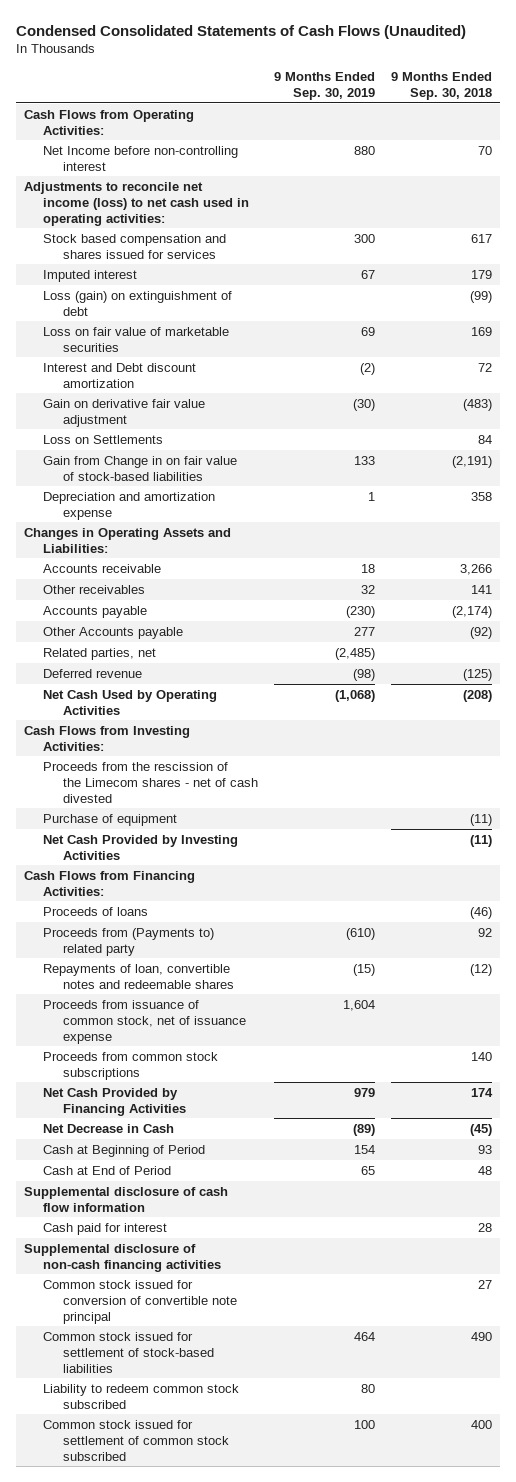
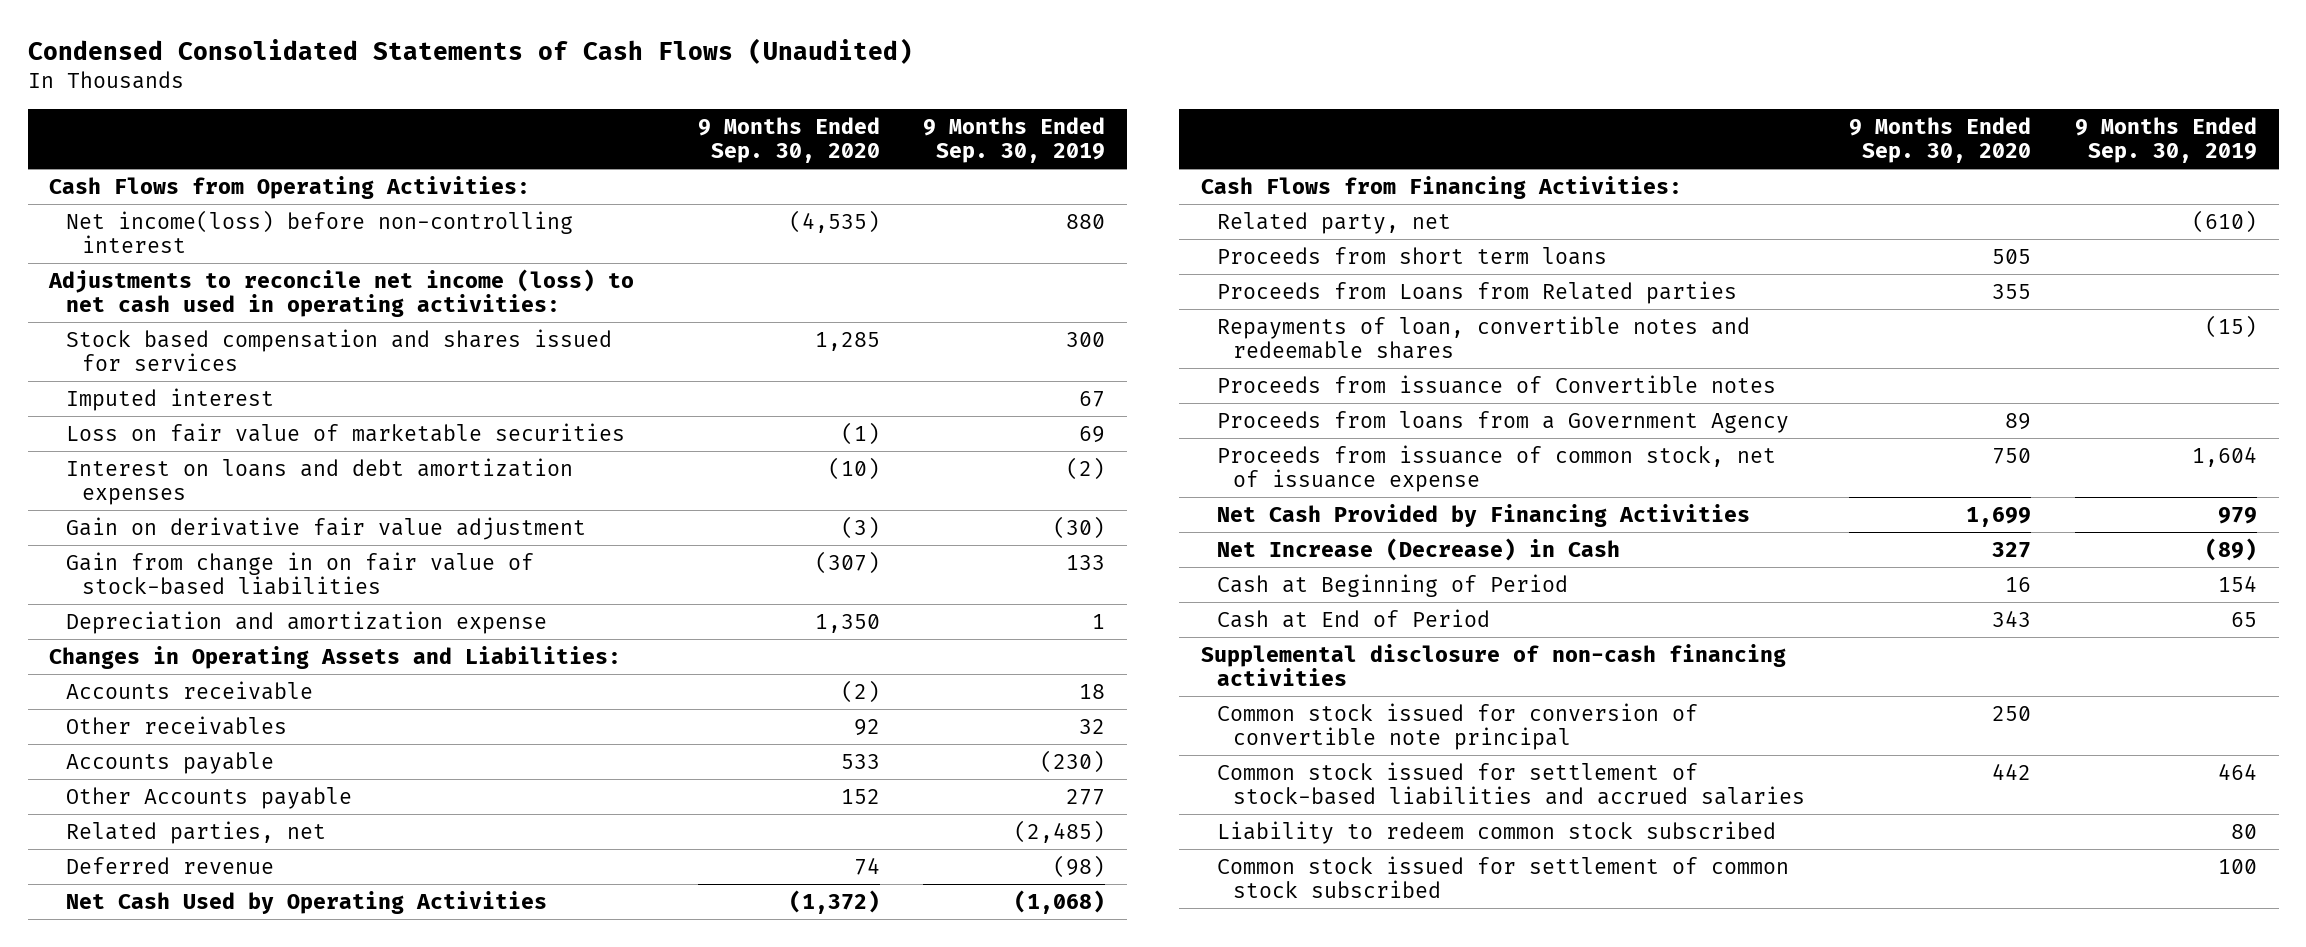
- | 9 Months Ended Sep. 30, 2019 | 9 Months Ended Sep. 30, 2018
+ | 9 Months Ended Sep. 30, 2020 | 9 Months Ended Sep. 30, 2019
- Net Income before non-controlling interest | 880 | 70
+ Net income(loss) before non-controlling interest | (4,535) | 880
- Loss (gain) on extinguishment of debt | | (99)
- Interest and Debt discount amortization | (2) | 72
+ Interest on loans and debt amortization expenses | (10) | (2)
- Loss on Settlements | | 84
- Gain from Change in on fair value of stock-based liabilities | 133 | (2,191)
+ Gain from change in on fair value of stock-based liabilities | (307) | 133
- Cash Flows from Investing Activities:
- Proceeds from the rescission of the Limecom shares - net of cash divested
- Purchase of equipment | | (11)
- Net Cash Provided by Investing Activities | | (11)
- Proceeds of loans | | (46)
- Proceeds from (Payments to) related party | (610) | 92
+ Related party, net | | (610)
+ Proceeds from short term loans | 505 |
+ Proceeds from Loans from Related parties | 355 |
+ Proceeds from issuance of Convertible notes
+ Proceeds from loans from a Government Agency | 89 |
- Proceeds from common stock subscriptions | | 140
- Net Decrease in Cash | (89) | (45)
+ Net Increase (Decrease) in Cash | 327 | (89)
- Supplemental disclosure of cash flow information
- Cash paid for interest | | 28
- Common stock issued for settlement of stock-based liabilities | 464 | 490
+ Common stock issued for settlement of stock-based liabilities and accrued salaries | 442 | 464

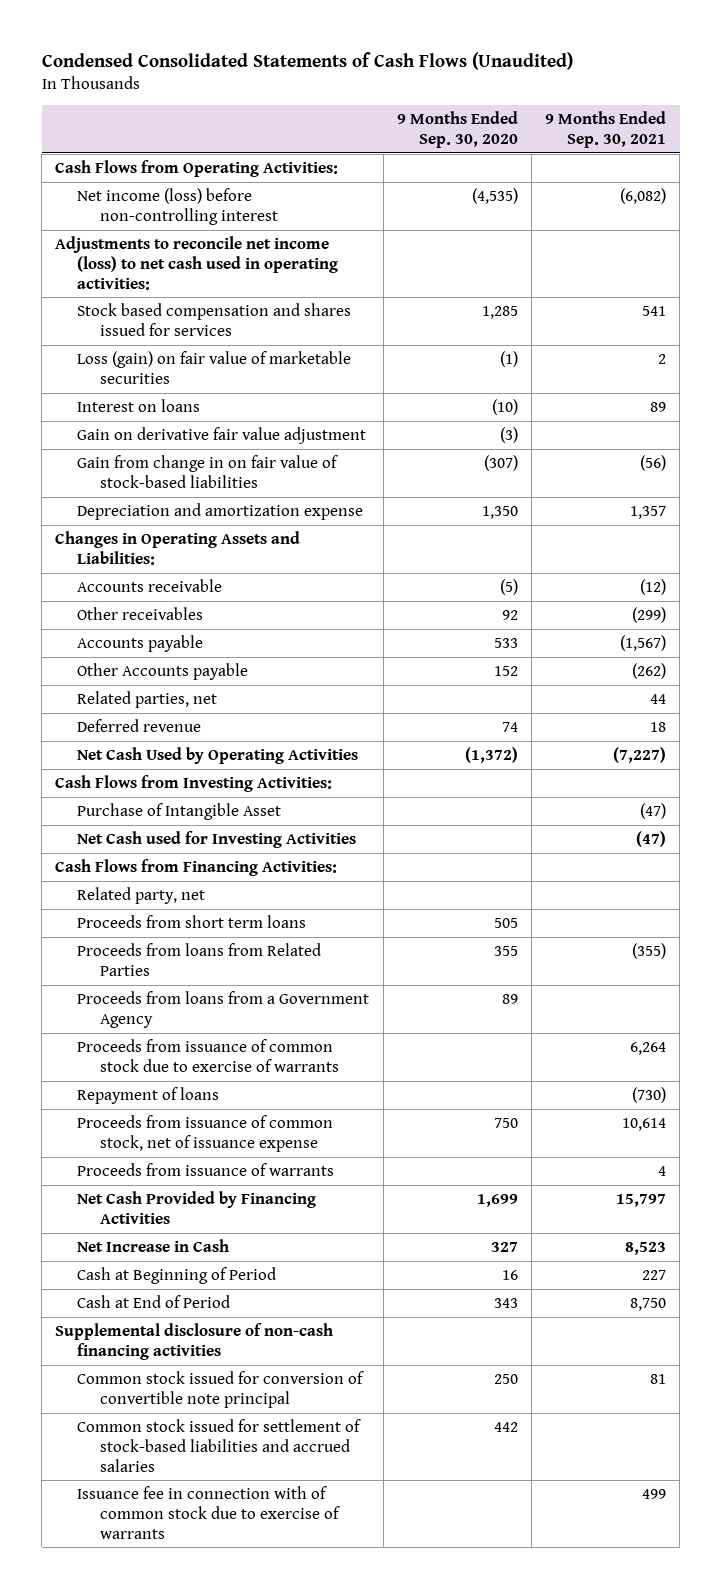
- | 9 Months Ended Sep. 30, 2020 | 9 Months Ended Sep. 30, 2019
+ | 9 Months Ended Sep. 30, 2020 | 9 Months Ended Sep. 30, 2021
- Net income(loss) before non-controlling interest | (4,535) | 880
+ Net income (loss) before non-controlling interest | (4,535) | (6,082)
- Imputed interest | | 67
- Loss on fair value of marketable securities | (1) | 69
- Interest on loans and debt amortization expenses | (10) | (2)
+ Loss (gain) on fair value of marketable securities | (1) | 2
+ Interest on loans | (10) | 89
- Accounts receivable | (2) | 18
+ Accounts receivable | (5) | (12)
+ Cash Flows from Investing Activities:
+ Purchase of Intangible Asset | | (47)
+ Net Cash used for Investing Activities | | (47)
- Proceeds from Loans from Related parties | 355 |
- Repayments of loan, convertible notes and redeemable shares | | (15)
- Proceeds from issuance of Convertible notes
+ Proceeds from loans from Related Parties | 355 | (355)
+ Proceeds from issuance of common stock due to exercise of warrants | | 6,264
+ Repayment of loans | | (730)
+ Proceeds from issuance of warrants | | 4
- Net Increase (Decrease) in Cash | 327 | (89)
+ Net Increase in Cash | 327 | 8,523
- Liability to redeem common stock subscribed | | 80
- Common stock issued for settlement of common stock subscribed | | 100
+ Issuance fee in connection with of common stock due to exercise of warrants | | 499

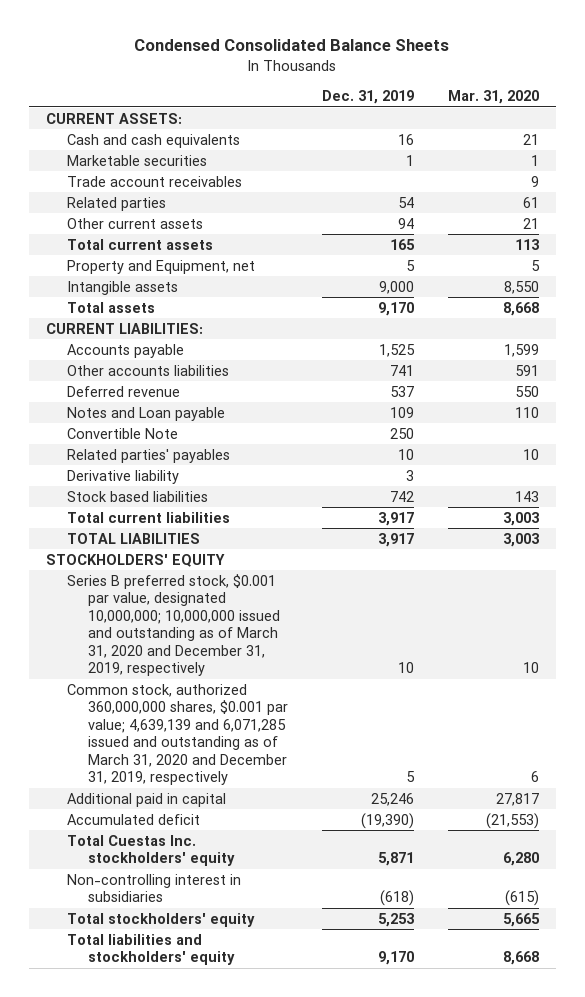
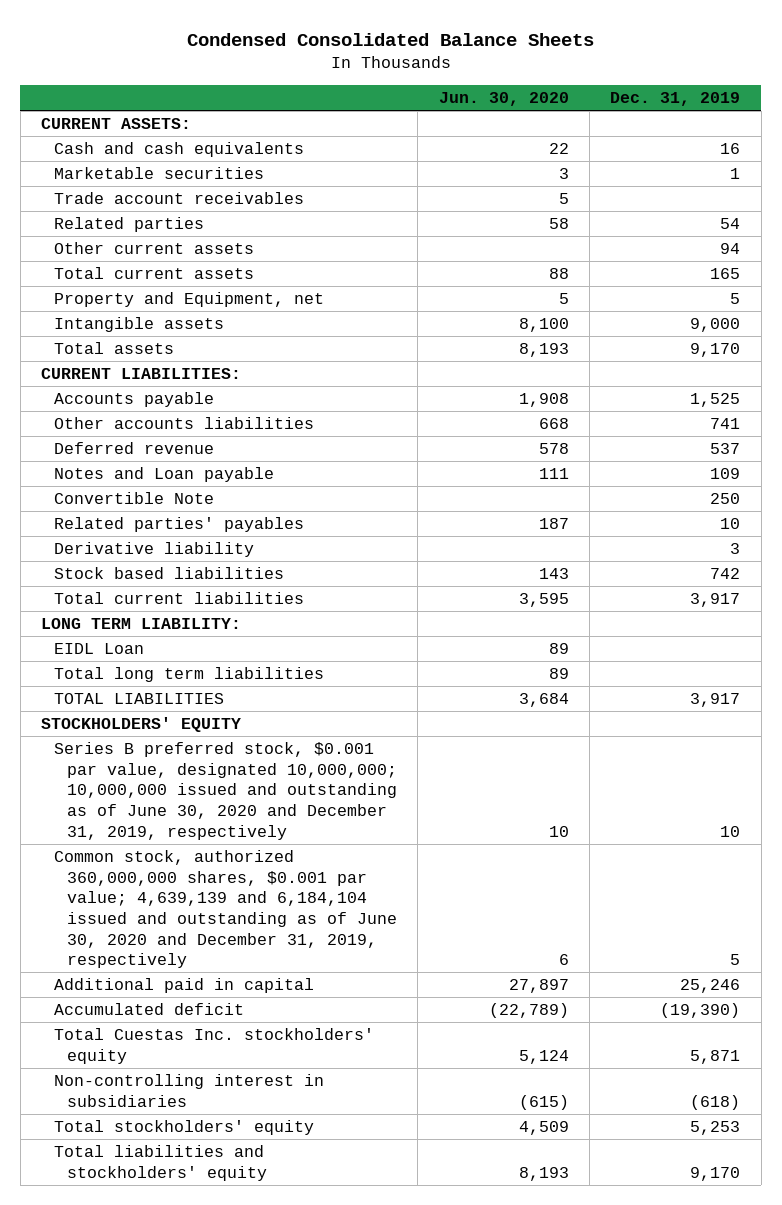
- | Dec. 31, 2019 | Mar. 31, 2020
+ | Jun. 30, 2020 | Dec. 31, 2019
+ LONG TERM LIABILITY:
+ EIDL Loan | 89 |
+ Total long term liabilities | 89 |
- Series B preferred stock, $0.001 par value, designated 10,000,000; 10,000,000 issued and outstanding as of March 31, 2020 and December 31, 2019, respectively | 10 | 10
- Common stock, authorized 360,000,000 shares, $0.001 par value; 4,639,139 and 6,071,285 issued and outstanding as of March 31, 2020 and December 31, 2019, respectively | 5 | 6
+ Series B preferred stock, $0.001 par value, designated 10,000,000; 10,000,000 issued and outstanding as of June 30, 2020 and December 31, 2019, respectively | 10 | 10
+ Common stock, authorized 360,000,000 shares, $0.001 par value; 4,639,139 and 6,184,104 issued and outstanding as of June 30, 2020 and December 31, 2019, respectively | 6 | 5

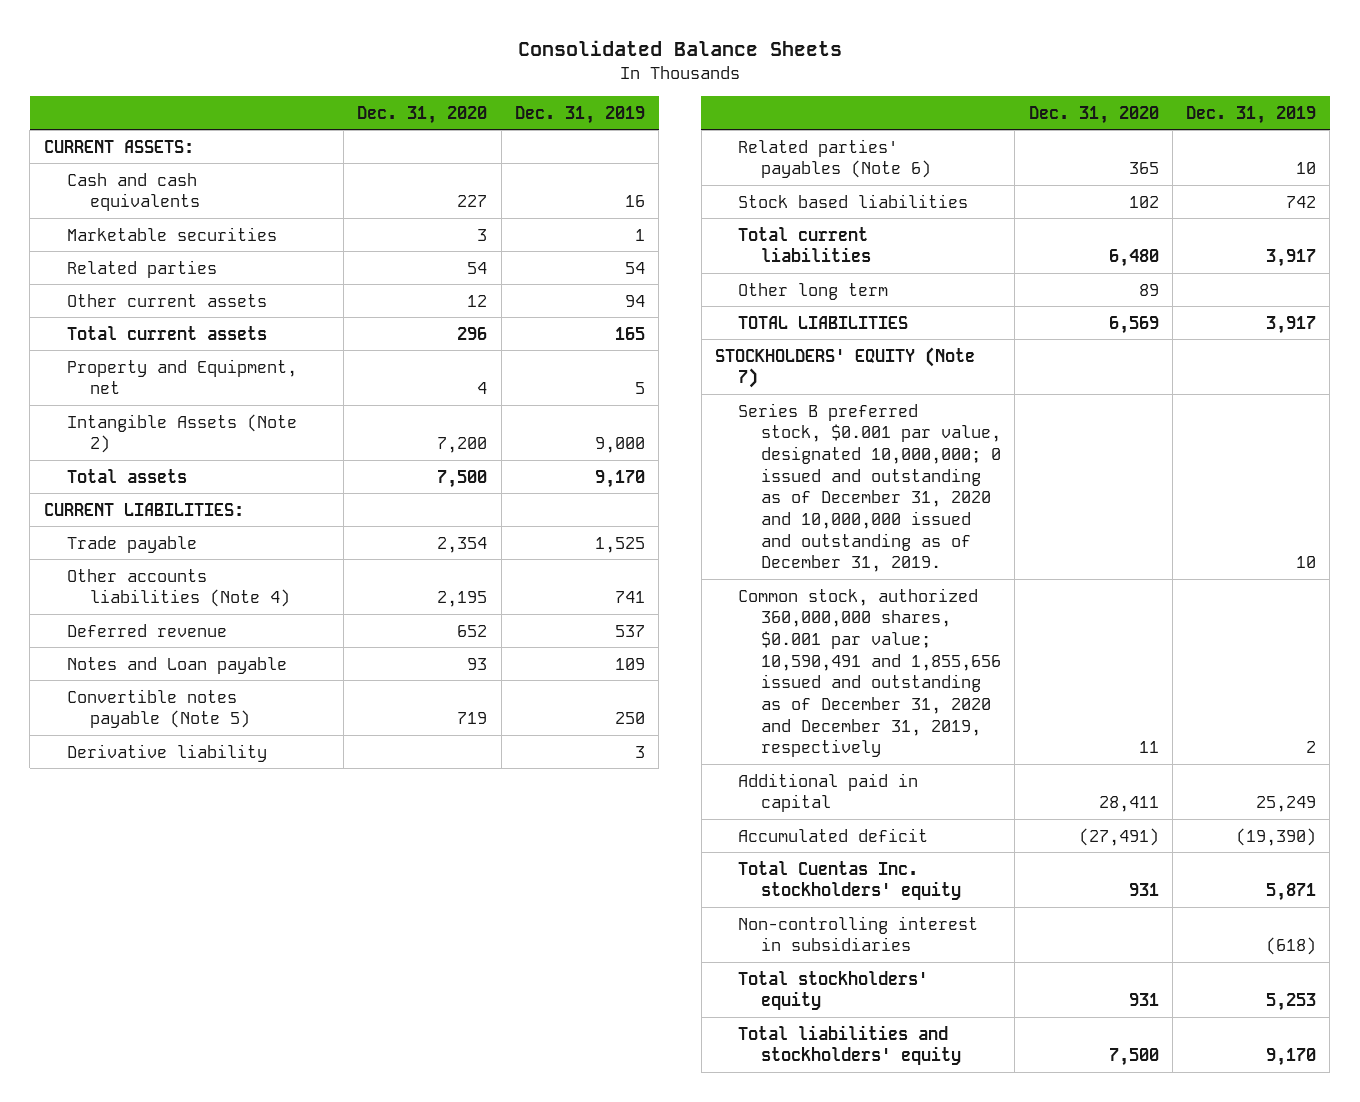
- Condensed Consolidated Balance Sheets
+ Consolidated Balance Sheets
- | Jun. 30, 2020 | Dec. 31, 2019
+ | Dec. 31, 2020 | Dec. 31, 2019
- Trade account receivables | 5 |
- Intangible assets | 8,100 | 9,000
+ Intangible Assets (Note 2) | 7,200 | 9,000
- Accounts payable | 1,908 | 1,525
- Other accounts liabilities | 668 | 741
+ Trade payable | 2,354 | 1,525
+ Other accounts liabilities (Note 4) | 2,195 | 741
- Convertible Note | | 250
- Related parties' payables | 187 | 10
+ Convertible notes payable (Note 5) | 719 | 250
+ Related parties' payables (Note 6) | 365 | 10
- LONG TERM LIABILITY:
- EIDL Loan | 89 |
- Total long term liabilities | 89 |
+ Other long term | 89 |
- STOCKHOLDERS' EQUITY
- Series B preferred stock, $0.001 par value, designated 10,000,000; 10,000,000 issued and outstanding as of June 30, 2020 and December 31, 2019, respectively | 10 | 10
- Common stock, authorized 360,000,000 shares, $0.001 par value; 4,639,139 and 6,184,104 issued and outstanding as of June 30, 2020 and December 31, 2019, respectively | 6 | 5
- Additional paid in capital | 27,897 | 25,246
+ STOCKHOLDERS' EQUITY (Note 7)
+ Series B preferred stock, $0.001 par value, designated 10,000,000; 0 issued and outstanding as of December 31, 2020 and 10,000,000 issued and outstanding as of December 31, 2019. | | 10
+ Common stock, authorized 360,000,000 shares, $0.001 par value; 10,590,491 and 1,855,656 issued and outstanding as of December 31, 2020 and December 31, 2019, respectively | 11 | 2
+ Additional paid in capital | 28,411 | 25,249
- Total Cuestas Inc. stockholders' equity | 5,124 | 5,871
+ Total Cuentas Inc. stockholders' equity | 931 | 5,871

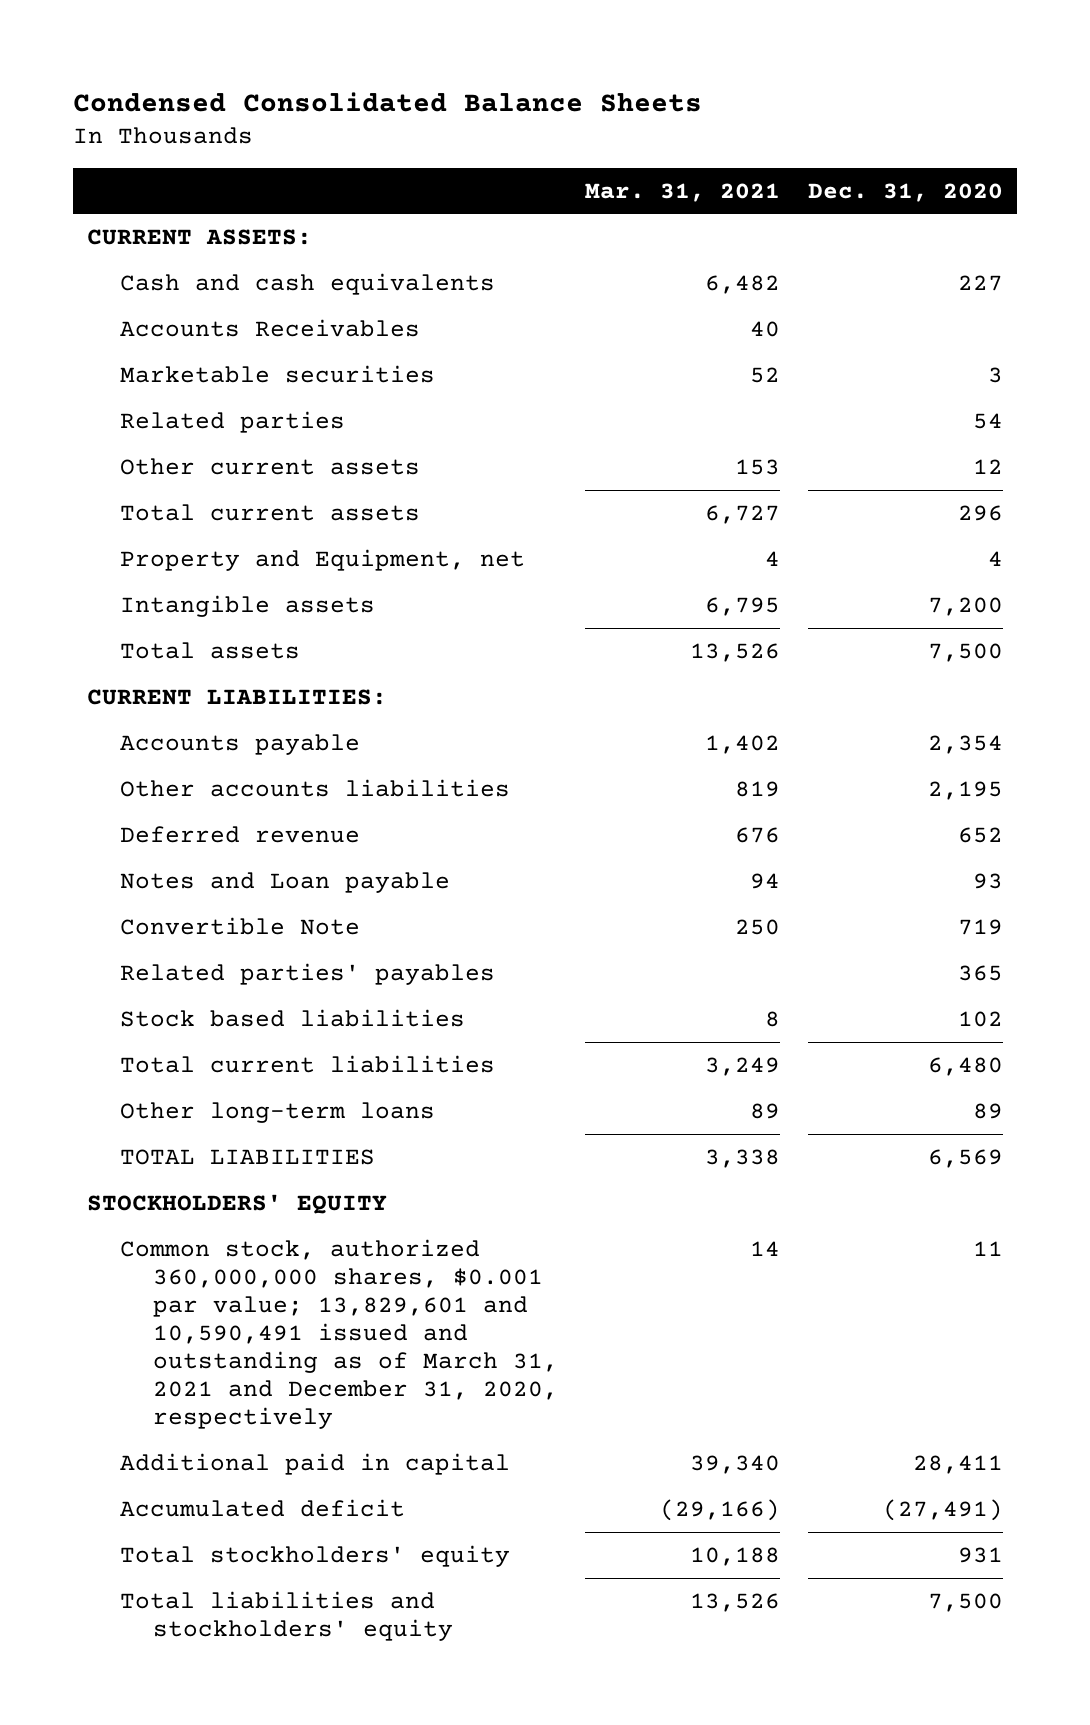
- Consolidated Balance Sheets
+ Condensed Consolidated Balance Sheets
- | Dec. 31, 2020 | Dec. 31, 2019
+ | Mar. 31, 2021 | Dec. 31, 2020
+ Accounts Receivables | 40 |
- Intangible Assets (Note 2) | 7,200 | 9,000
+ Intangible assets | 6,795 | 7,200
- Trade payable | 2,354 | 1,525
- Other accounts liabilities (Note 4) | 2,195 | 741
+ Accounts payable | 1,402 | 2,354
+ Other accounts liabilities | 819 | 2,195
- Convertible notes payable (Note 5) | 719 | 250
- Derivative liability | | 3
- Related parties' payables (Note 6) | 365 | 10
+ Convertible Note | 250 | 719
+ Related parties' payables | | 365
- Other long term | 89 |
+ Other long-term loans | 89 | 89
- STOCKHOLDERS' EQUITY (Note 7)
- Series B preferred stock, $0.001 par value, designated 10,000,000; 0 issued and outstanding as of December 31, 2020 and 10,000,000 issued and outstanding as of December 31, 2019. | | 10
- Common stock, authorized 360,000,000 shares, $0.001 par value; 10,590,491 and 1,855,656 issued and outstanding as of December 31, 2020 and December 31, 2019, respectively | 11 | 2
+ STOCKHOLDERS' EQUITY
+ Common stock, authorized 360,000,000 shares, $0.001 par value; 13,829,601 and 10,590,491 issued and outstanding as of March 31, 2021 and December 31, 2020, respectively | 14 | 11
- Total Cuentas Inc. stockholders' equity | 931 | 5,871
- Non-controlling interest in subsidiaries | | (618)

